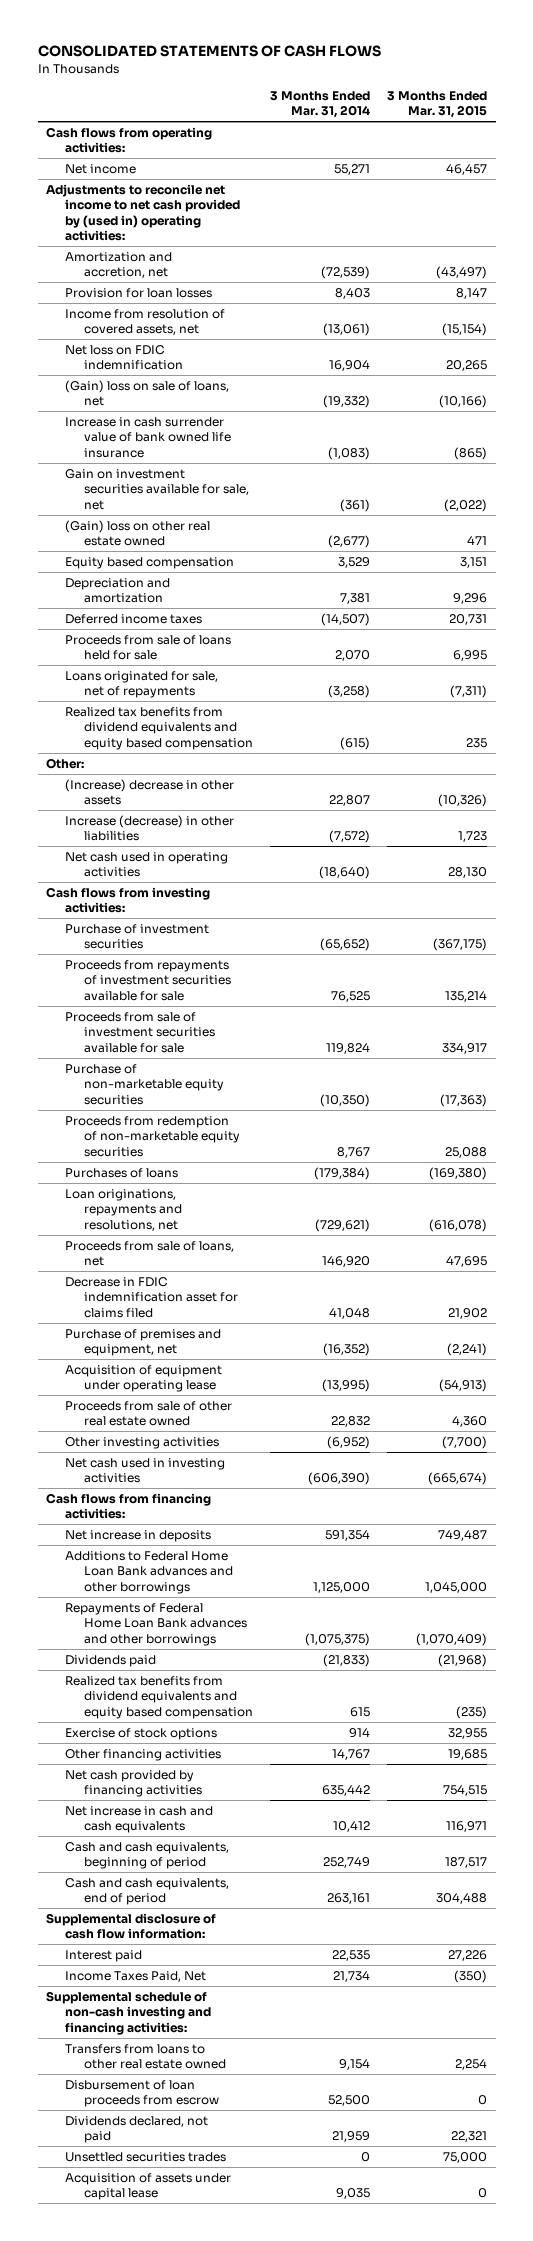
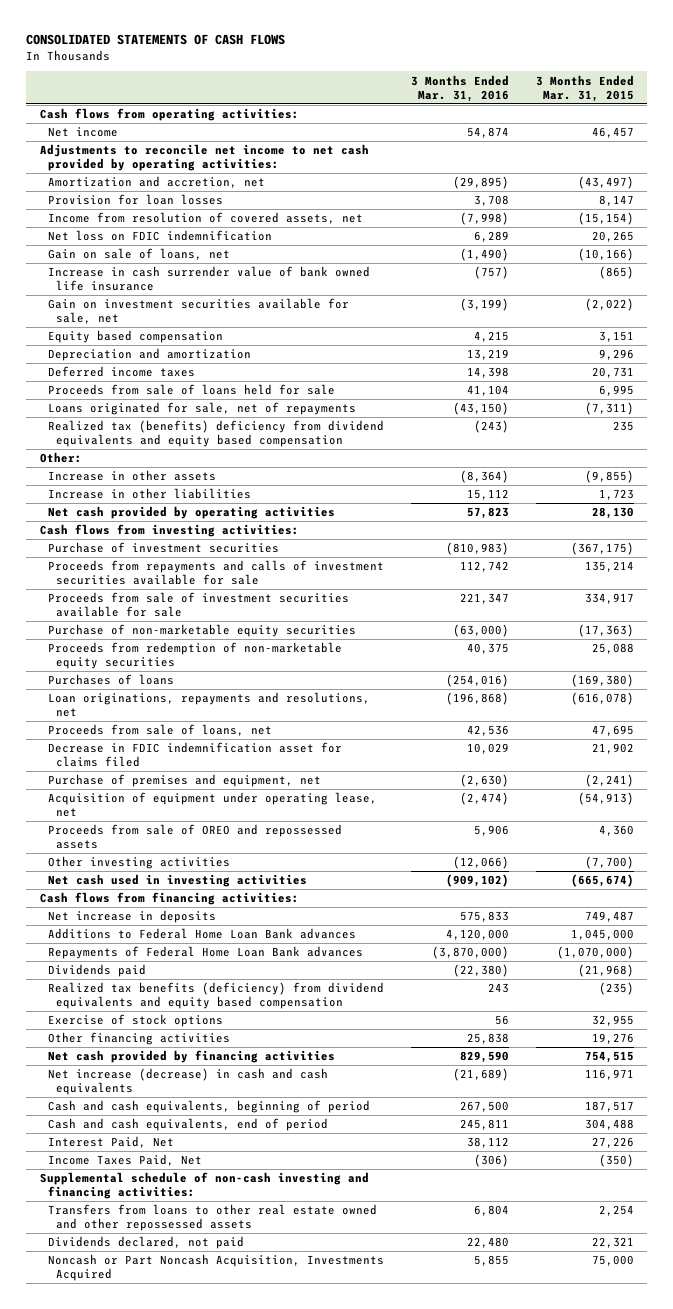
- | 3 Months Ended Mar. 31, 2014 | 3 Months Ended Mar. 31, 2015
+ | 3 Months Ended Mar. 31, 2016 | 3 Months Ended Mar. 31, 2015
- Adjustments to reconcile net income to net cash provided by (used in) operating activities:
+ Adjustments to reconcile net income to net cash provided by operating activities:
- (Gain) loss on sale of loans, net | (19,332) | (10,166)
+ Gain on sale of loans, net | (1,490) | (10,166)
- (Gain) loss on other real estate owned | (2,677) | 471
- Realized tax benefits from dividend equivalents and equity based compensation | (615) | 235
+ Realized tax (benefits) deficiency from dividend equivalents and equity based compensation | (243) | 235
- (Increase) decrease in other assets | 22,807 | (10,326)
- Increase (decrease) in other liabilities | (7,572) | 1,723
- Net cash used in operating activities | (18,640) | 28,130
+ Increase in other assets | (8,364) | (9,855)
+ Increase in other liabilities | 15,112 | 1,723
+ Net cash provided by operating activities | 57,823 | 28,130
- Proceeds from repayments of investment securities available for sale | 76,525 | 135,214
+ Proceeds from repayments and calls of investment securities available for sale | 112,742 | 135,214
- Acquisition of equipment under operating lease | (13,995) | (54,913)
- Proceeds from sale of other real estate owned | 22,832 | 4,360
+ Acquisition of equipment under operating lease, net | (2,474) | (54,913)
+ Proceeds from sale of OREO and repossessed assets | 5,906 | 4,360
- Additions to Federal Home Loan Bank advances and other borrowings | 1,125,000 | 1,045,000
- Repayments of Federal Home Loan Bank advances and other borrowings | (1,075,375) | (1,070,409)
+ Additions to Federal Home Loan Bank advances | 4,120,000 | 1,045,000
+ Repayments of Federal Home Loan Bank advances | (3,870,000) | (1,070,000)
- Realized tax benefits from dividend equivalents and equity based compensation | 615 | (235)
+ Realized tax benefits (deficiency) from dividend equivalents and equity based compensation | 243 | (235)
- Other financing activities | 14,767 | 19,685
+ Other financing activities | 25,838 | 19,276
- Net increase in cash and cash equivalents | 10,412 | 116,971
+ Net increase (decrease) in cash and cash equivalents | (21,689) | 116,971
- Supplemental disclosure of cash flow information:
- Interest paid | 22,535 | 27,226
+ Interest Paid, Net | 38,112 | 27,226
- Transfers from loans to other real estate owned | 9,154 | 2,254
- Disbursement of loan proceeds from escrow | 52,500 | 0
+ Transfers from loans to other real estate owned and other repossessed assets | 6,804 | 2,254
- Unsettled securities trades | 0 | 75,000
- Acquisition of assets under capital lease | 9,035 | 0
+ Noncash or Part Noncash Acquisition, Investments Acquired | 5,855 | 75,000

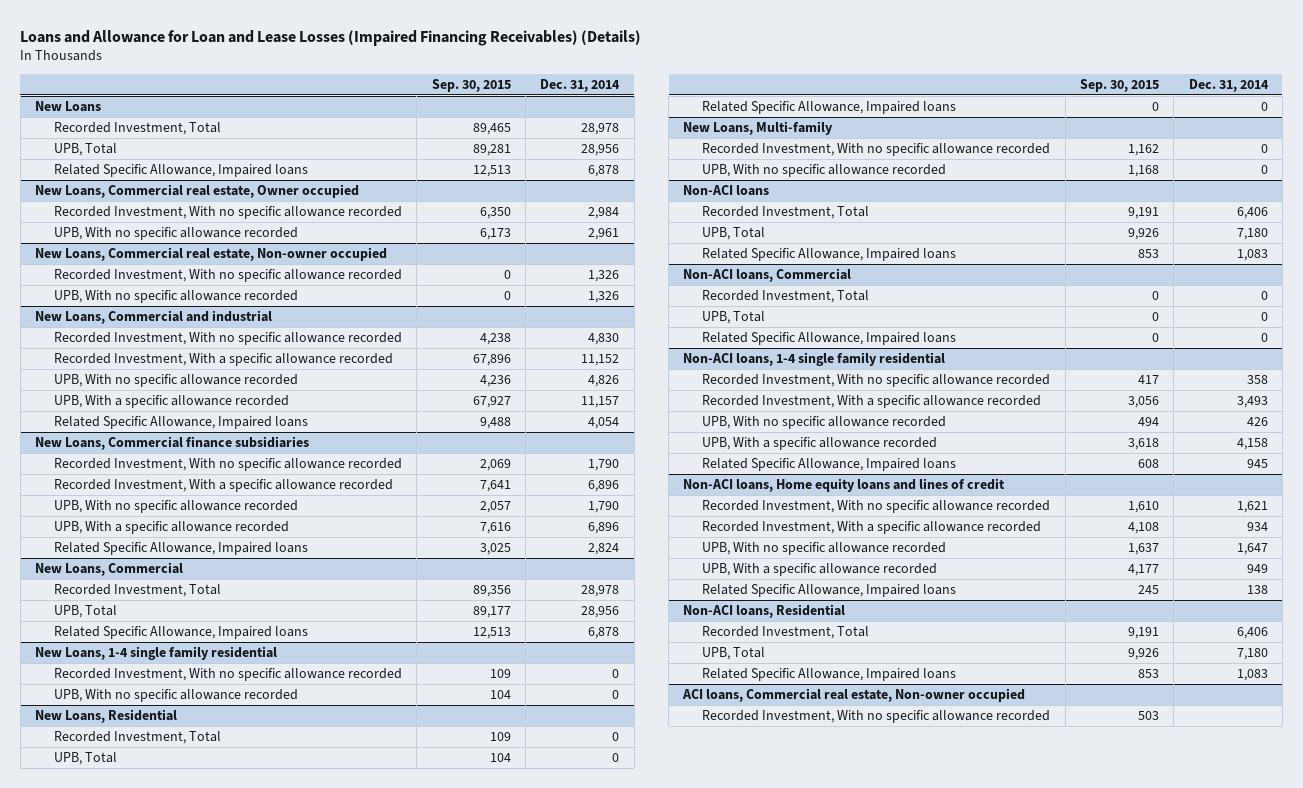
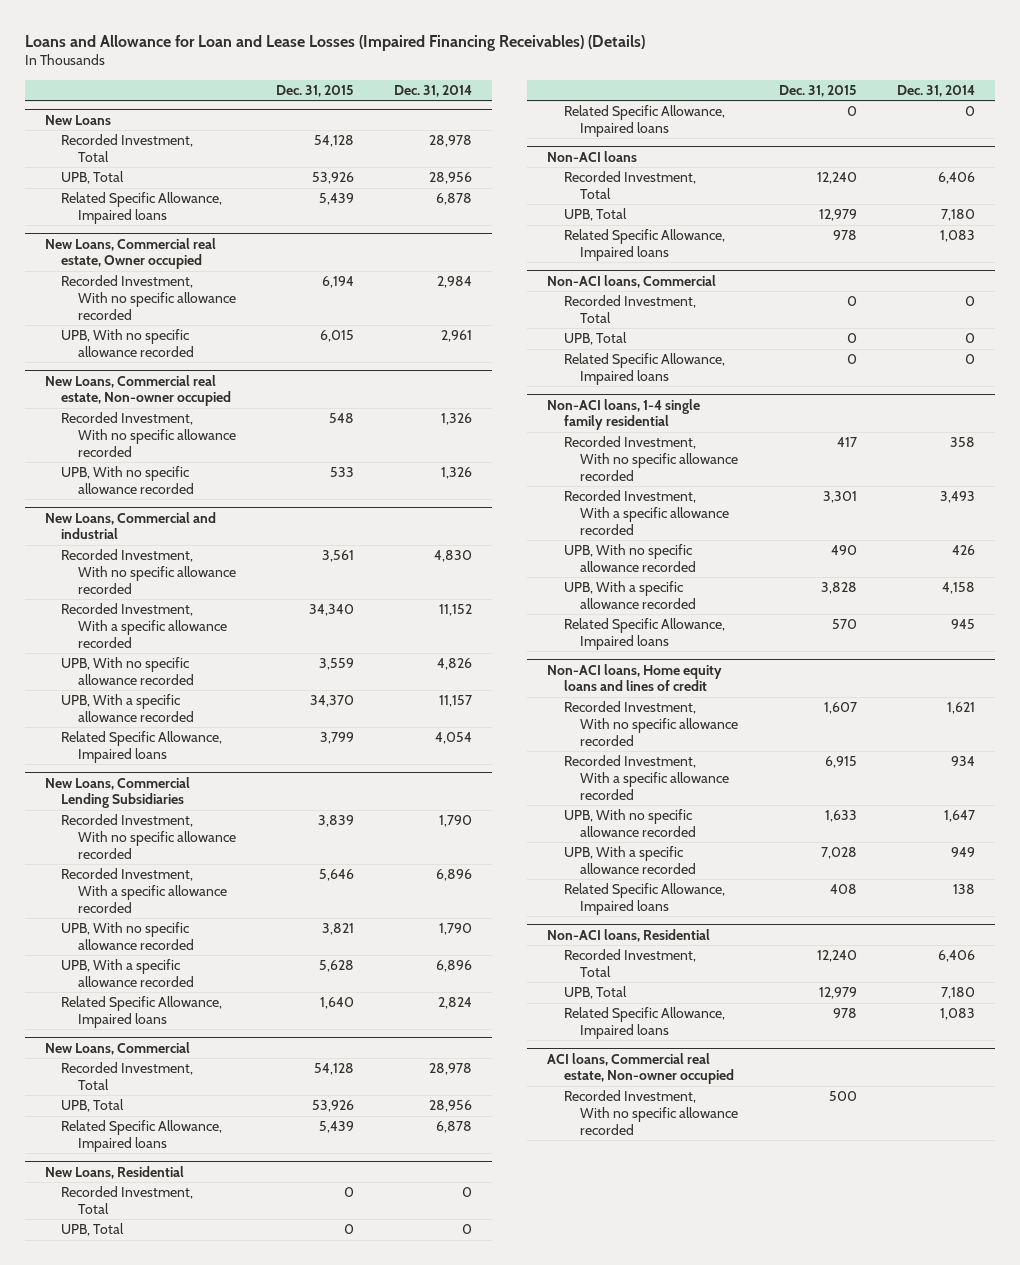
- | Sep. 30, 2015 | Dec. 31, 2014
+ | Dec. 31, 2015 | Dec. 31, 2014
- New Loans, Commercial finance subsidiaries
+ New Loans, Commercial Lending Subsidiaries
- New Loans, 1-4 single family residential
- Recorded Investment, With no specific allowance recorded | 109 | 0
- UPB, With no specific allowance recorded | 104 | 0
- New Loans, Multi-family
- Recorded Investment, With no specific allowance recorded | 1,162 | 0
- UPB, With no specific allowance recorded | 1,168 | 0

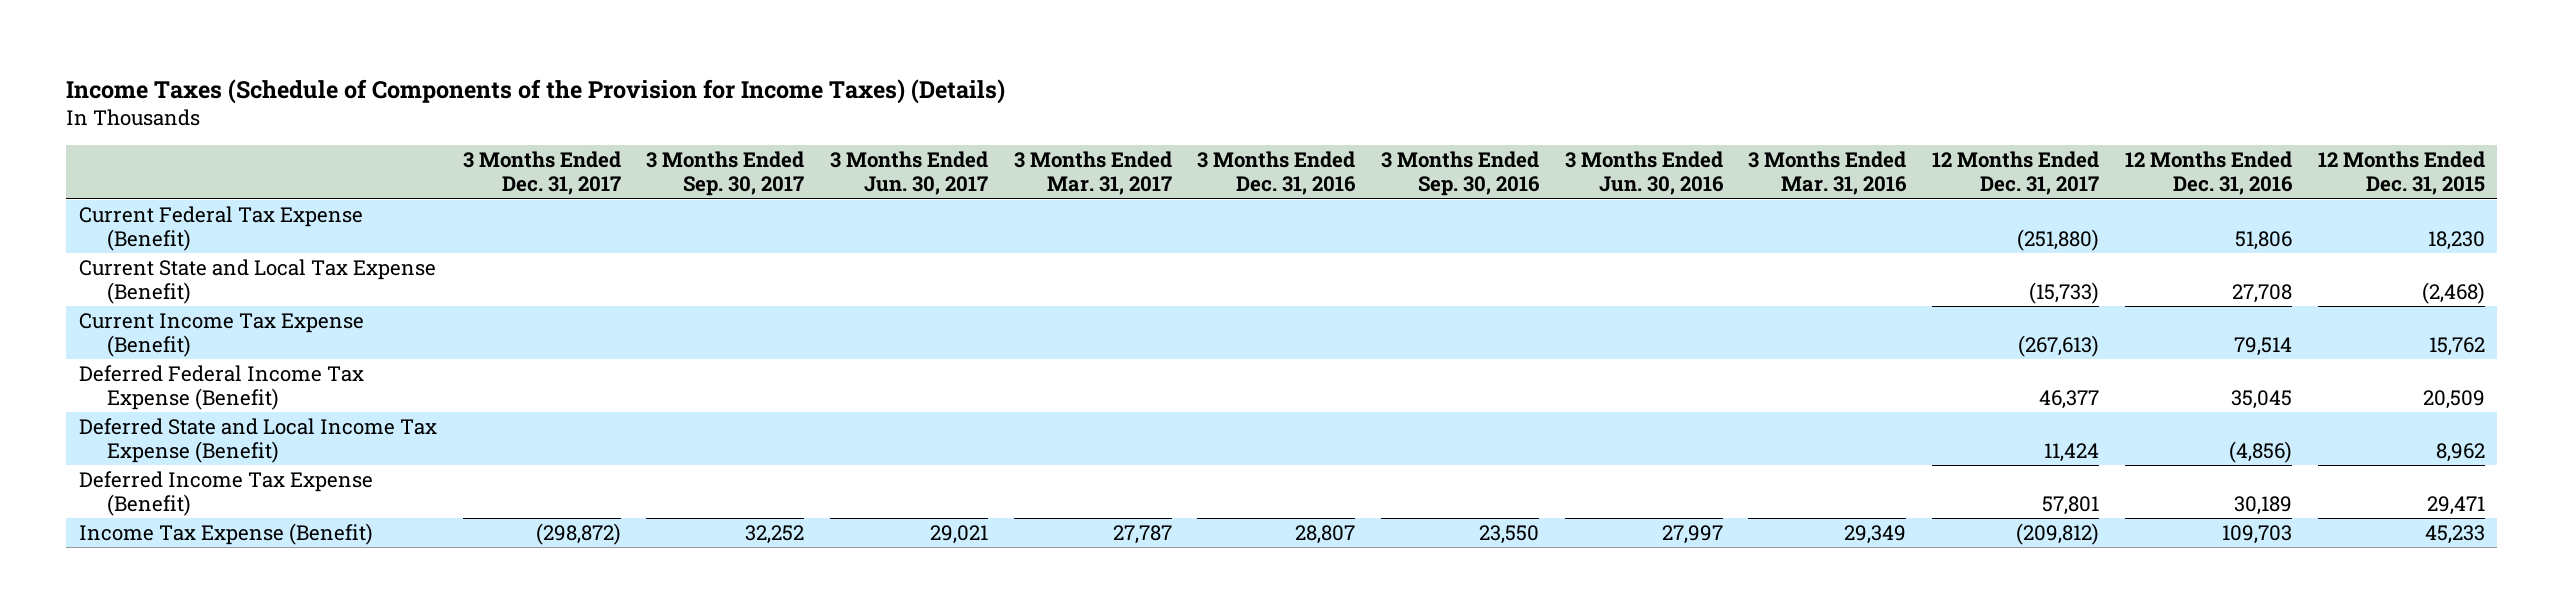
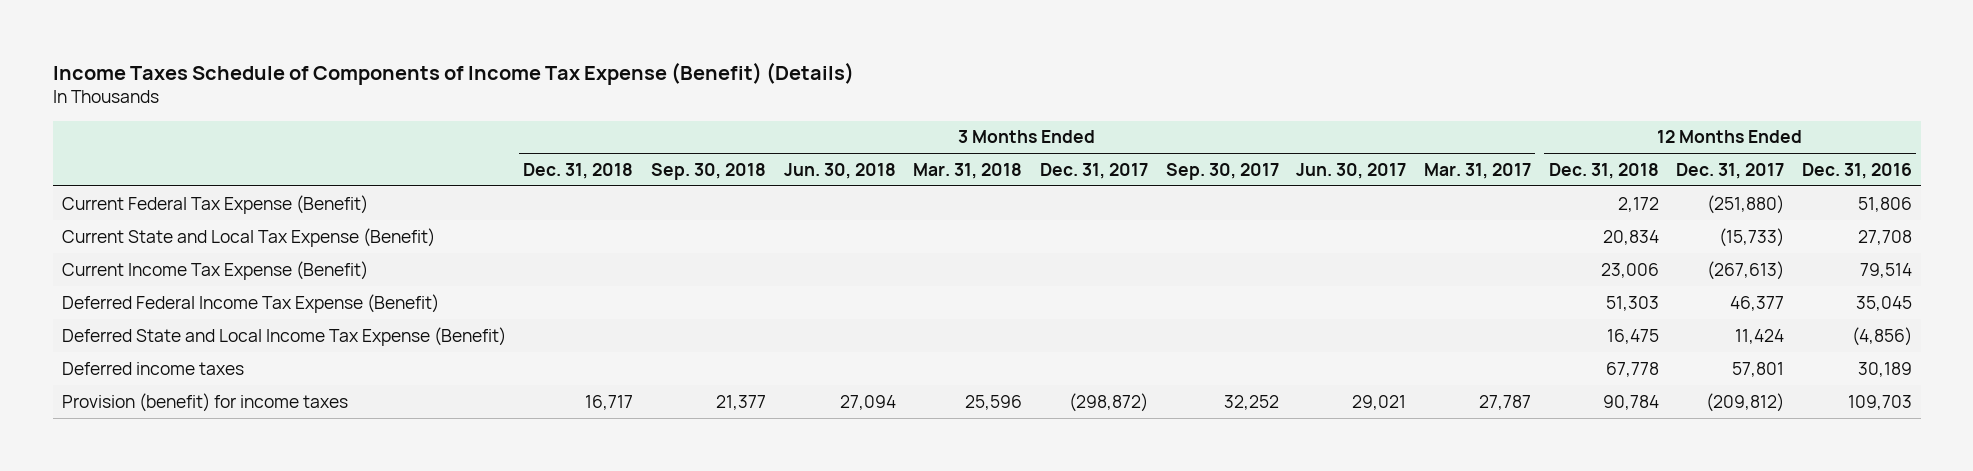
- Income Taxes (Schedule of Components of the Provision for Income Taxes) (Details)
+ Income Taxes Schedule of Components of Income Tax Expense (Benefit) (Details)
- | 3 Months Ended Dec. 31, 2017 | 3 Months Ended Sep. 30, 2017 | 3 Months Ended Jun. 30, 2017 | 3 Months Ended Mar. 31, 2017 | 3 Months Ended Dec. 31, 2016 | 3 Months Ended Sep. 30, 2016 | 3 Months Ended Jun. 30, 2016 | 3 Months Ended Mar. 31, 2016 | 12 Months Ended Dec. 31, 2017 | 12 Months Ended Dec. 31, 2016 | 12 Months Ended Dec. 31, 2015
+ | 3 Months Ended Dec. 31, 2018 | 3 Months Ended Sep. 30, 2018 | 3 Months Ended Jun. 30, 2018 | 3 Months Ended Mar. 31, 2018 | 3 Months Ended Dec. 31, 2017 | 3 Months Ended Sep. 30, 2017 | 3 Months Ended Jun. 30, 2017 | 3 Months Ended Mar. 31, 2017 | 12 Months Ended Dec. 31, 2018 | 12 Months Ended Dec. 31, 2017 | 12 Months Ended Dec. 31, 2016
- Deferred Income Tax Expense (Benefit) | | | | | | | | | 57,801 | 30,189 | 29,471
- Income Tax Expense (Benefit) | (298,872) | 32,252 | 29,021 | 27,787 | 28,807 | 23,550 | 27,997 | 29,349 | (209,812) | 109,703 | 45,233
+ Deferred income taxes | | | | | | | | | 67,778 | 57,801 | 30,189
+ Provision (benefit) for income taxes | 16,717 | 21,377 | 27,094 | 25,596 | (298,872) | 32,252 | 29,021 | 27,787 | 90,784 | (209,812) | 109,703

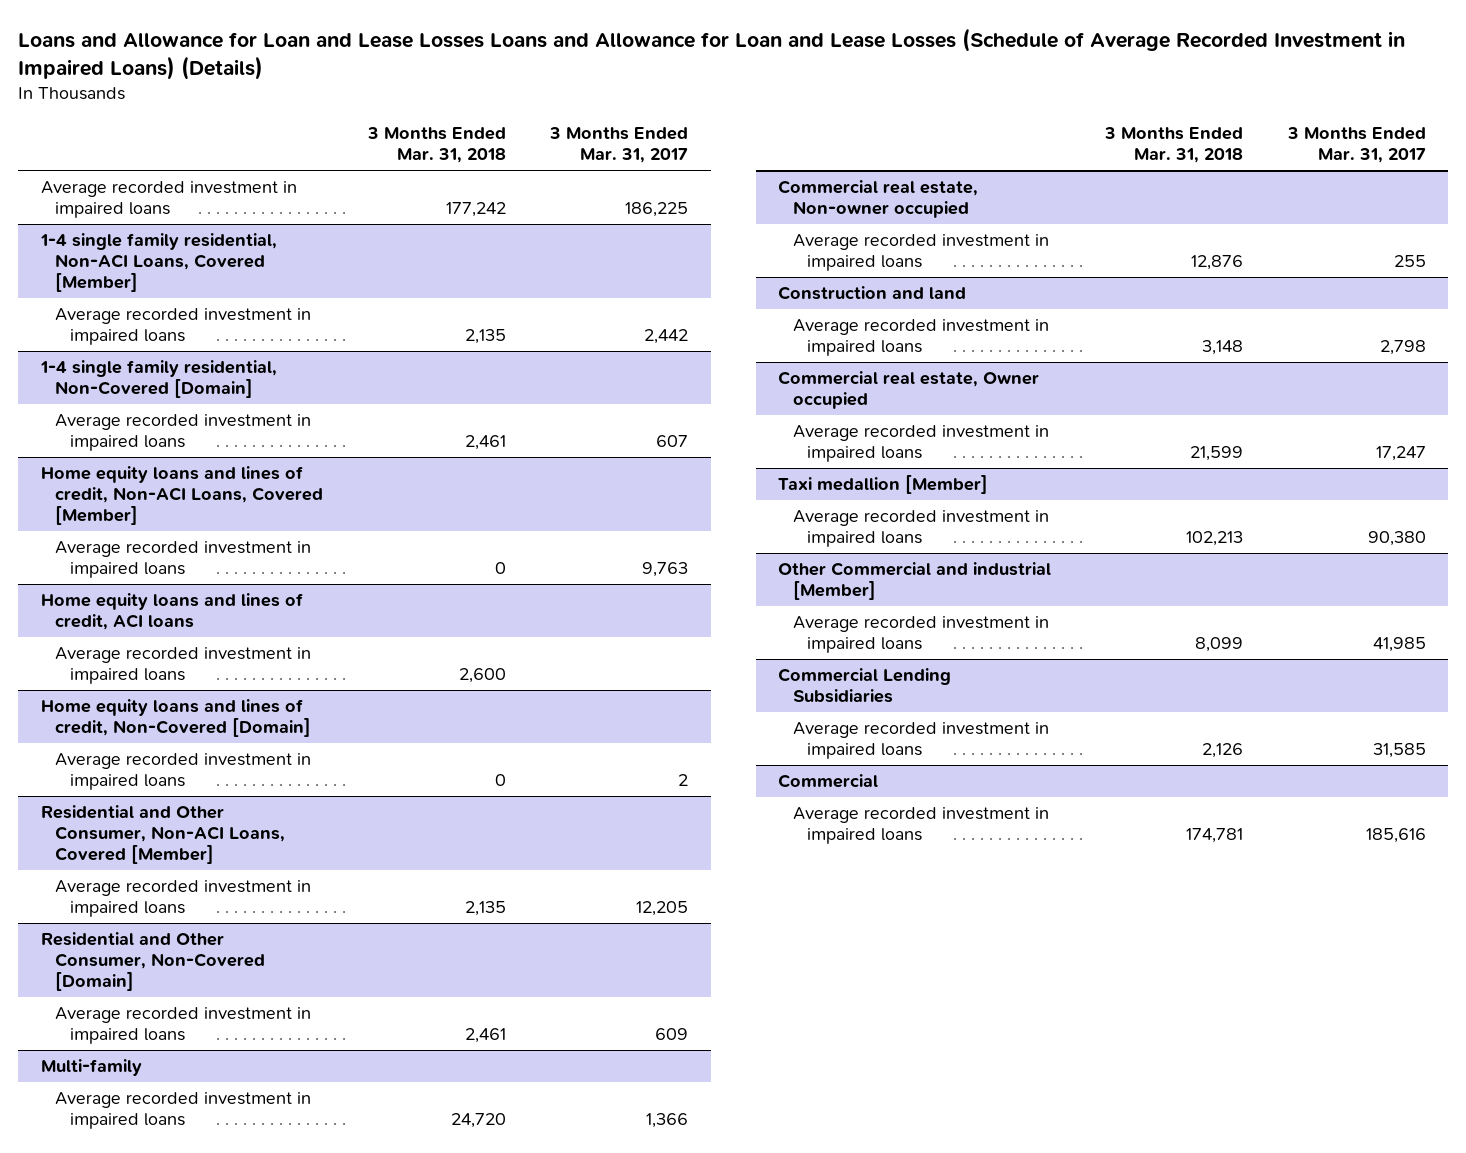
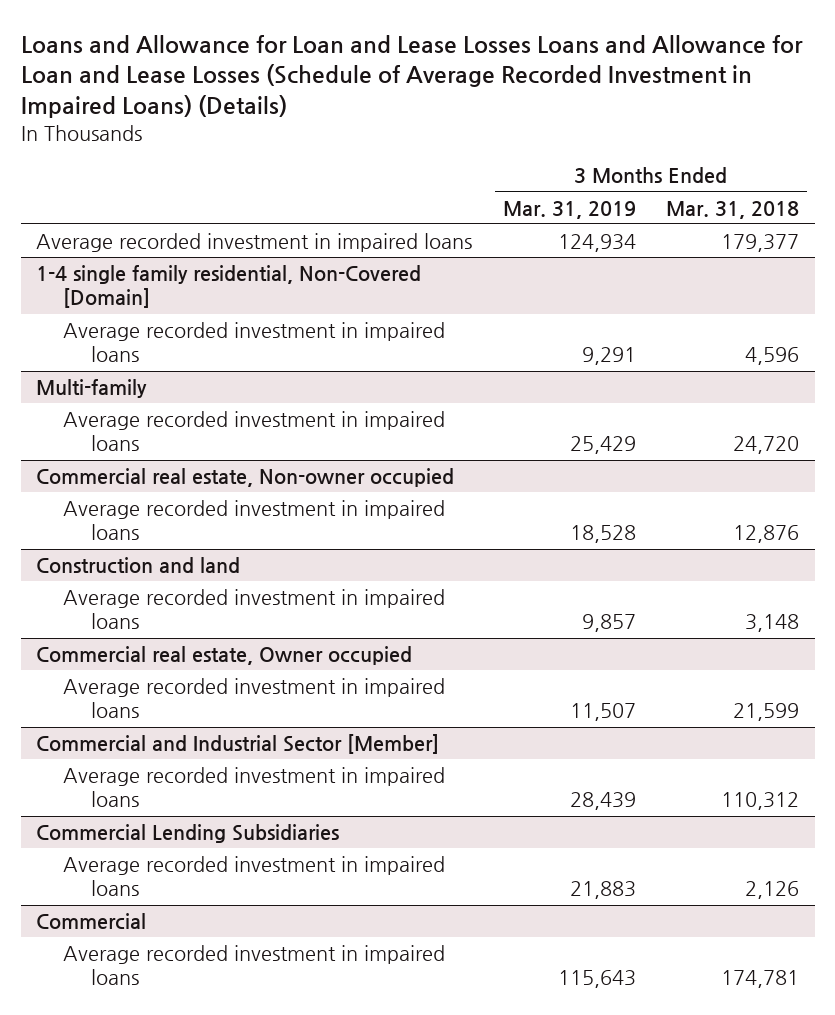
- | 3 Months Ended Mar. 31, 2018 | 3 Months Ended Mar. 31, 2017
+ | 3 Months Ended Mar. 31, 2019 | 3 Months Ended Mar. 31, 2018
- Average recorded investment in impaired loans | 177,242 | 186,225
- 1-4 single family residential, Non-ACI Loans, Covered [Member]
- Average recorded investment in impaired loans | 2,135 | 2,442
+ Average recorded investment in impaired loans | 124,934 | 179,377
@ 1-4 single family residential, Non-Covered [Domain]
- Average recorded investment in impaired loans | 2,461 | 607
- Home equity loans and lines of credit, Non-ACI Loans, Covered [Member]
- Average recorded investment in impaired loans | 0 | 9,763
- Home equity loans and lines of credit, ACI loans
- Average recorded investment in impaired loans | 2,600 |
- Home equity loans and lines of credit, Non-Covered [Domain]
- Average recorded investment in impaired loans | 0 | 2
- Residential and Other Consumer, Non-ACI Loans, Covered [Member]
- Average recorded investment in impaired loans | 2,135 | 12,205
- Residential and Other Consumer, Non-Covered [Domain]
- Average recorded investment in impaired loans | 2,461 | 609
@ 1-4 single family residential, Non-Covered [Domain]
+ Average recorded investment in impaired loans | 9,291 | 4,596
- Taxi medallion [Member]
- Average recorded investment in impaired loans | 102,213 | 90,380
- Other Commercial and industrial [Member]
- Average recorded investment in impaired loans | 8,099 | 41,985
+ Commercial and Industrial Sector [Member]
+ Average recorded investment in impaired loans | 28,439 | 110,312

